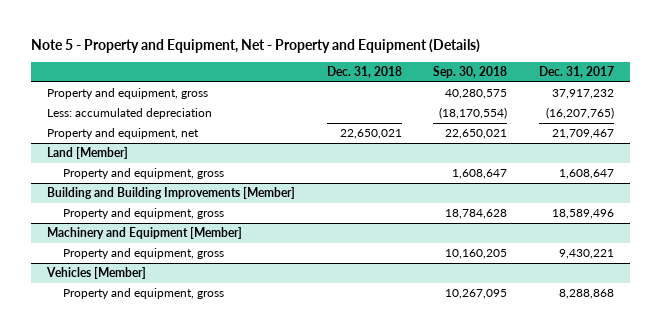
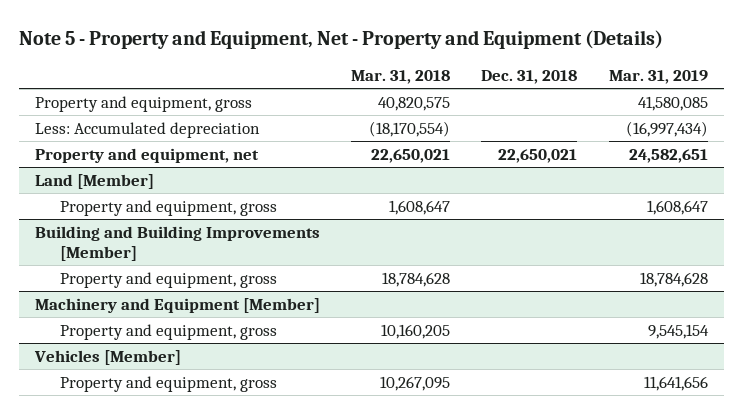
- | Dec. 31, 2018 | Sep. 30, 2018 | Dec. 31, 2017
+ | Mar. 31, 2018 | Dec. 31, 2018 | Mar. 31, 2019
- Less: accumulated depreciation | | (18,170,554) | (16,207,765)
+ Less: Accumulated depreciation | (18,170,554) | | (16,997,434)

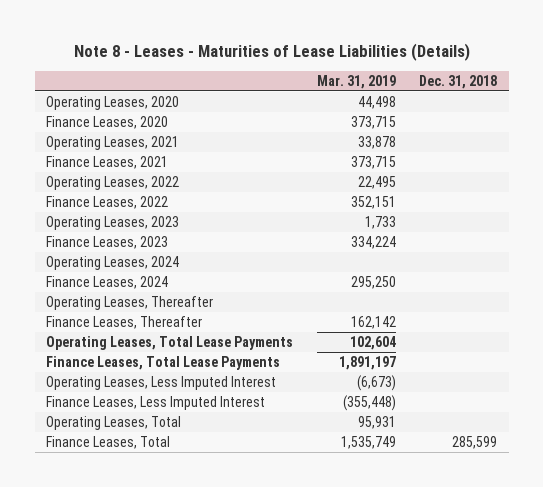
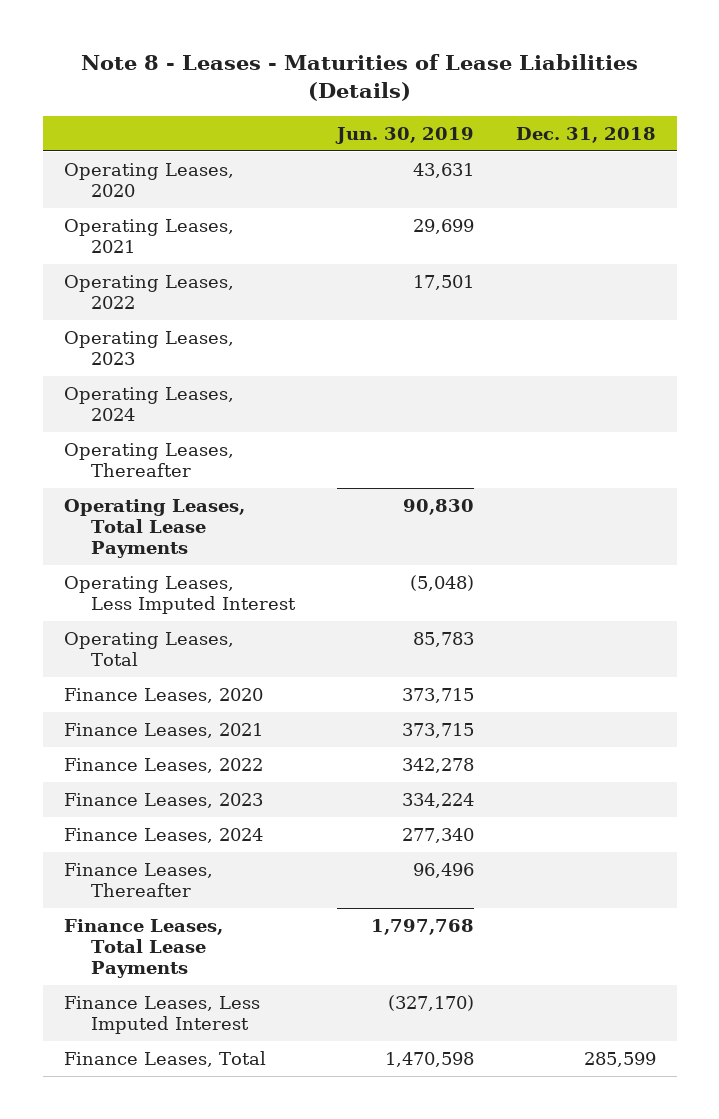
- | Mar. 31, 2019 | Dec. 31, 2018
+ | Jun. 30, 2019 | Dec. 31, 2018
moved down: Finance Leases, 2020 | 373,715 |
moved down: Finance Leases, 2021 | 373,715 |
moved down: Finance Leases, 2022 | 342,278 |
moved down: Finance Leases, 2023 | 334,224 |
moved down: Finance Leases, 2024 | 277,340 |
moved down: Finance Leases, Thereafter | 96,496 |
moved down: Finance Leases, Total Lease Payments | 1,797,768 |
moved down: Finance Leases, Less Imputed Interest | (327,170) |

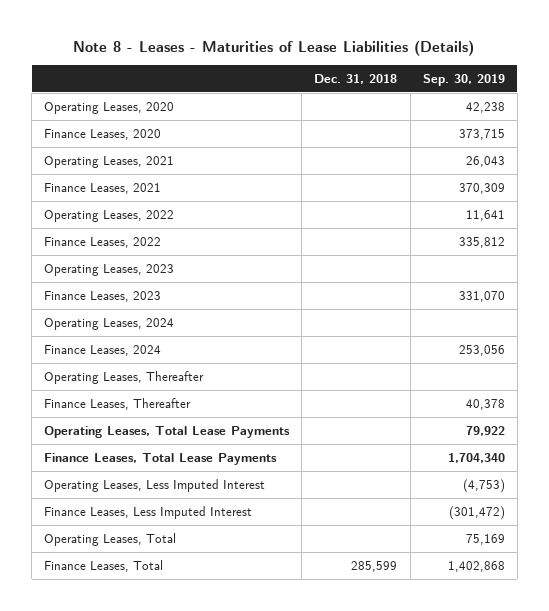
- | Jun. 30, 2019 | Dec. 31, 2018
+ | Dec. 31, 2018 | Sep. 30, 2019
moved down: Operating Leases, 2021 | | 26,043
moved down: Operating Leases, 2022 | | 11,641
moved down: Operating Leases, 2023
moved down: Operating Leases, 2024
moved down: Operating Leases, Thereafter
moved down: Operating Leases, Total Lease Payments | | 79,922
moved down: Operating Leases, Less Imputed Interest | | (4,753)
moved down: Operating Leases, Total | | 75,169

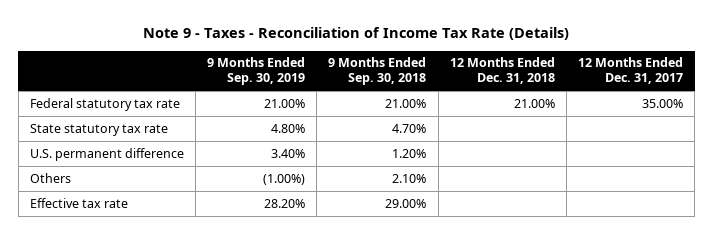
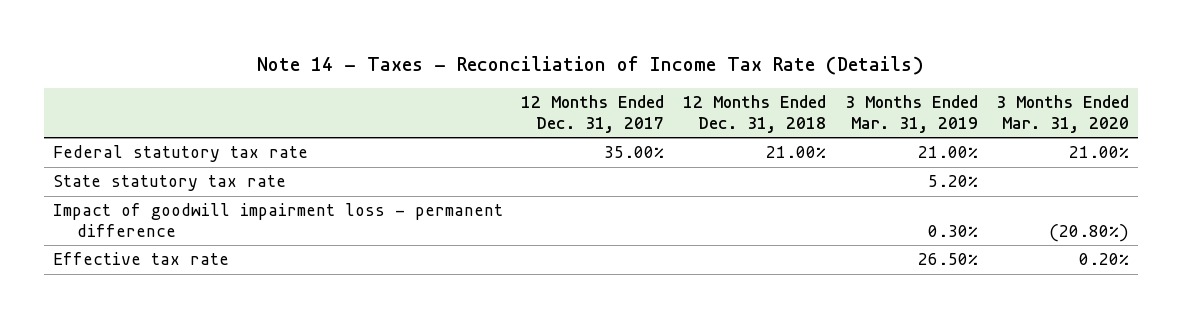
- Note 9 - Taxes - Reconciliation of Income Tax Rate (Details)
+ Note 14 - Taxes - Reconciliation of Income Tax Rate (Details)
- | 9 Months Ended Sep. 30, 2019 | 9 Months Ended Sep. 30, 2018 | 12 Months Ended Dec. 31, 2018 | 12 Months Ended Dec. 31, 2017
+ | 12 Months Ended Dec. 31, 2017 | 12 Months Ended Dec. 31, 2018 | 3 Months Ended Mar. 31, 2019 | 3 Months Ended Mar. 31, 2020
- U.S. permanent difference | 3.40% | 1.20% | |
- Others | (1.00%) | 2.10% | |
+ Impact of goodwill impairment loss - permanent difference | | | 0.30% | (20.80%)

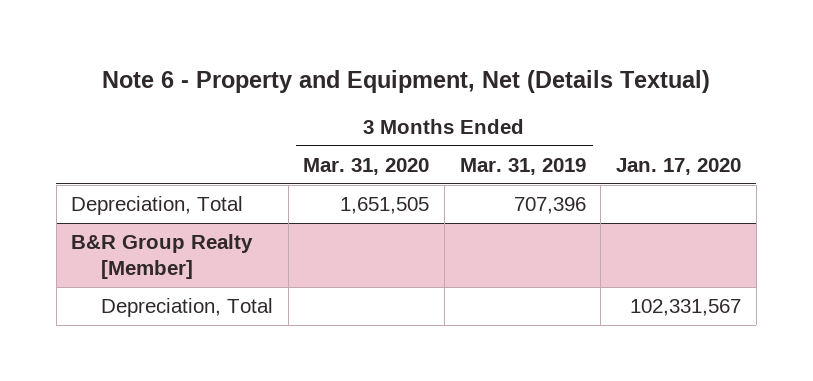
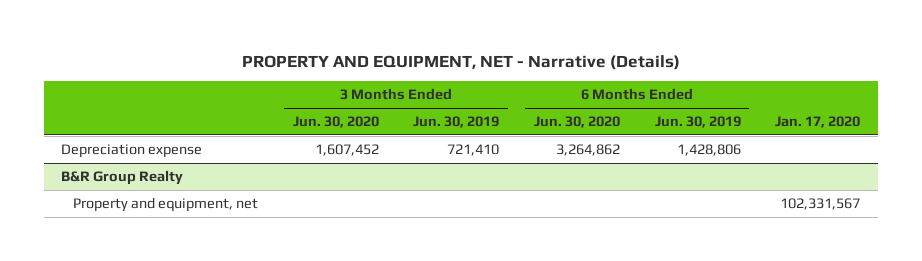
- Note 6 - Property and Equipment, Net (Details Textual)
+ PROPERTY AND EQUIPMENT, NET - Narrative (Details)
- | 3 Months Ended Mar. 31, 2020 | 3 Months Ended Mar. 31, 2019 | Jan. 17, 2020
+ | 3 Months Ended Jun. 30, 2020 | 3 Months Ended Jun. 30, 2019 | 6 Months Ended Jun. 30, 2020 | 6 Months Ended Jun. 30, 2019 | Jan. 17, 2020
- Depreciation, Total | 1,651,505 | 707,396 |
- B&R Group Realty [Member]
- Depreciation, Total | | | 102,331,567
+ Depreciation expense | 1,607,452 | 721,410 | 3,264,862 | 1,428,806 |
+ B&R Group Realty
+ Property and equipment, net | | | | | 102,331,567

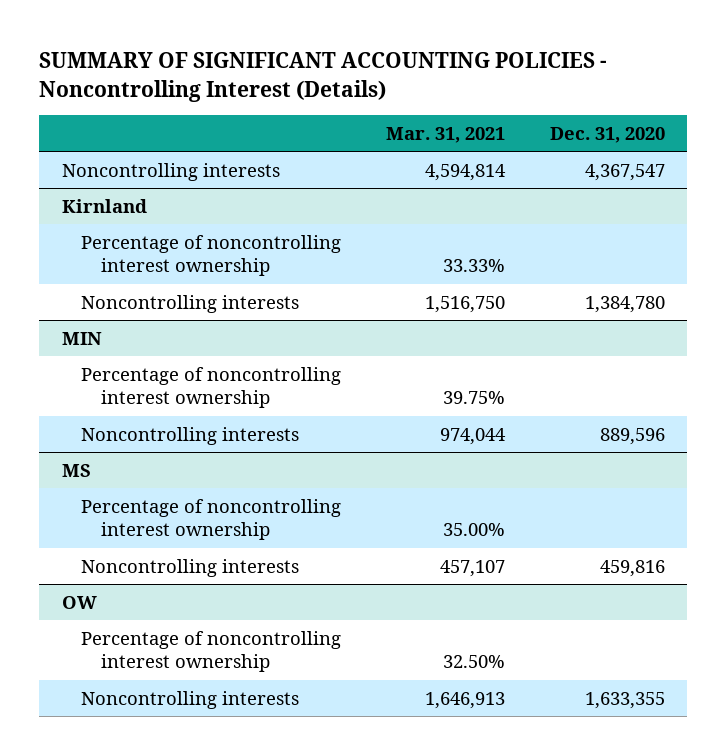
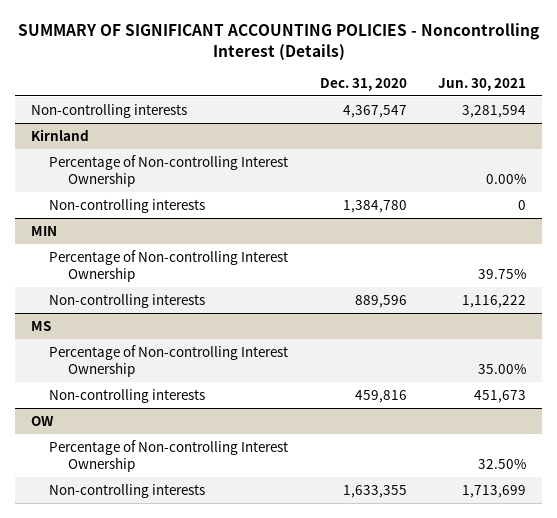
- | Mar. 31, 2021 | Dec. 31, 2020
+ | Dec. 31, 2020 | Jun. 30, 2021
- Noncontrolling interests | 4,594,814 | 4,367,547
+ Non-controlling interests | 4,367,547 | 3,281,594
@ Kirnland
- Percentage of noncontrolling interest ownership | 33.33% |
- Noncontrolling interests | 1,516,750 | 1,384,780
+ Percentage of Non-controlling Interest Ownership | | 0.00%
+ Non-controlling interests | 1,384,780 | 0
@ MIN
- Percentage of noncontrolling interest ownership | 39.75% |
- Noncontrolling interests | 974,044 | 889,596
+ Percentage of Non-controlling Interest Ownership | | 39.75%
+ Non-controlling interests | 889,596 | 1,116,222
@ MS
- Percentage of noncontrolling interest ownership | 35.00% |
- Noncontrolling interests | 457,107 | 459,816
+ Percentage of Non-controlling Interest Ownership | | 35.00%
+ Non-controlling interests | 459,816 | 451,673
@ OW
- Percentage of noncontrolling interest ownership | 32.50% |
- Noncontrolling interests | 1,646,913 | 1,633,355
+ Percentage of Non-controlling Interest Ownership | | 32.50%
+ Non-controlling interests | 1,633,355 | 1,713,699

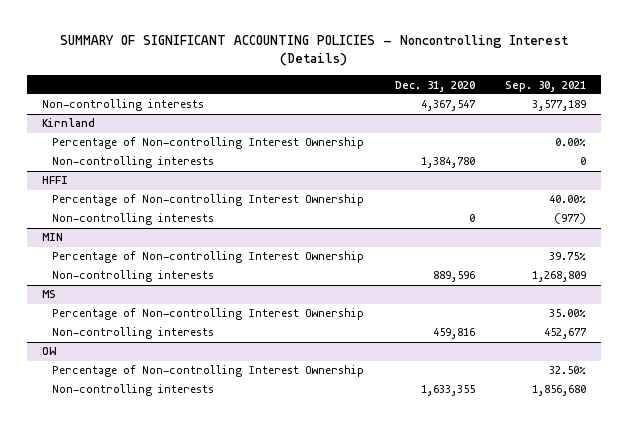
- | Dec. 31, 2020 | Jun. 30, 2021
+ | Dec. 31, 2020 | Sep. 30, 2021
+ HFFI
+ Percentage of Non-controlling Interest Ownership | | 40.00%
+ Non-controlling interests | 0 | (977)

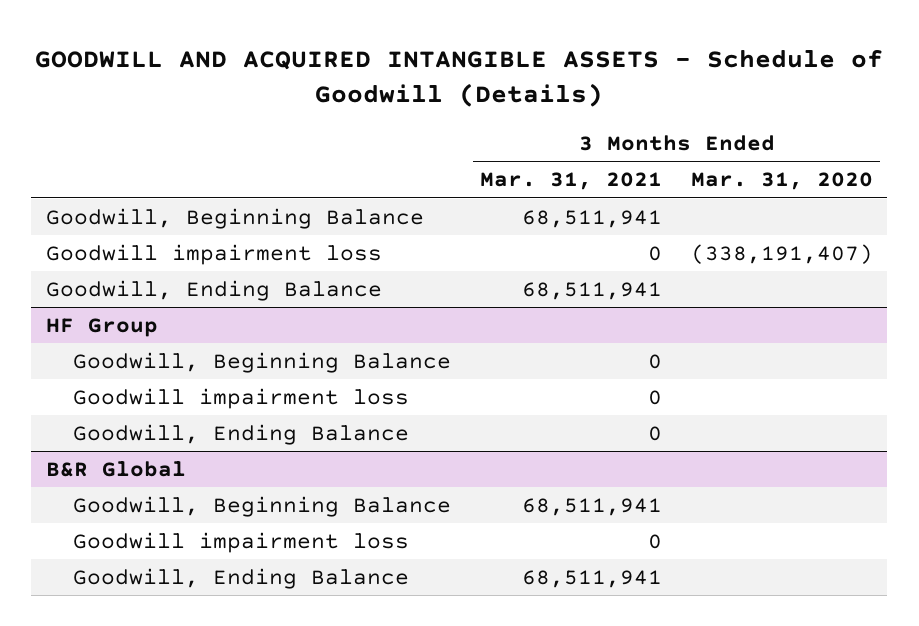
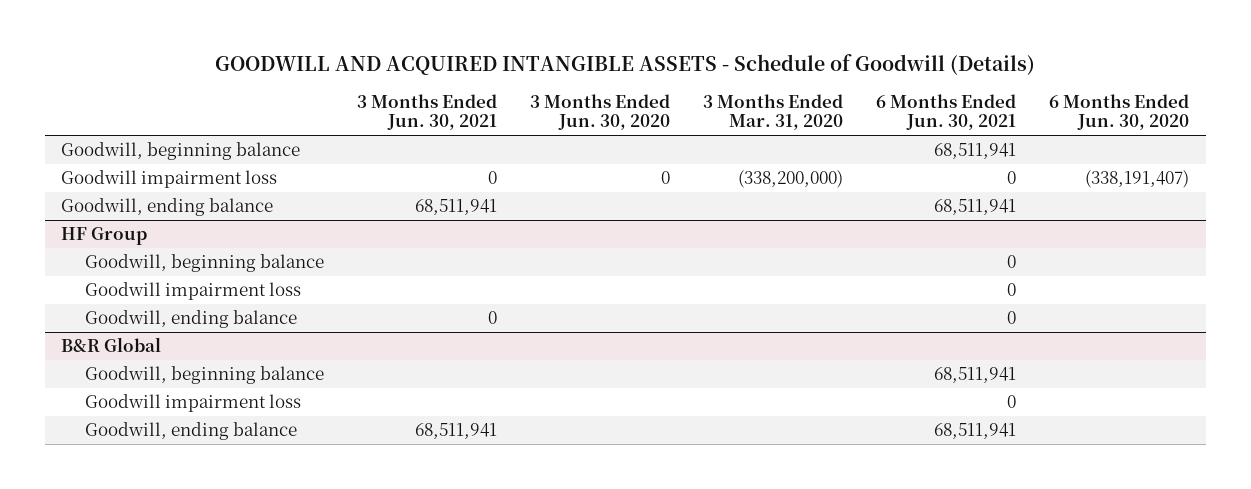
- | 3 Months Ended Mar. 31, 2021 | 3 Months Ended Mar. 31, 2020
+ | 3 Months Ended Jun. 30, 2021 | 3 Months Ended Jun. 30, 2020 | 3 Months Ended Mar. 31, 2020 | 6 Months Ended Jun. 30, 2021 | 6 Months Ended Jun. 30, 2020
- Goodwill, Beginning Balance | 68,511,941 |
- Goodwill impairment loss | 0 | (338,191,407)
- Goodwill, Ending Balance | 68,511,941 |
+ Goodwill, beginning balance | | | | 68,511,941 |
+ Goodwill impairment loss | 0 | 0 | (338,200,000) | 0 | (338,191,407)
+ Goodwill, ending balance | 68,511,941 | | | 68,511,941 |
@ HF Group
- Goodwill, Beginning Balance | 0 |
+ Goodwill, beginning balance | | | | 0 |
- Goodwill, Ending Balance | 0 |
+ Goodwill, ending balance | 0 | | | 0 |
@ B&R Global
- Goodwill, Beginning Balance | 68,511,941 |
+ Goodwill, beginning balance | | | | 68,511,941 |
- Goodwill, Ending Balance | 68,511,941 |
+ Goodwill, ending balance | 68,511,941 | | | 68,511,941 |

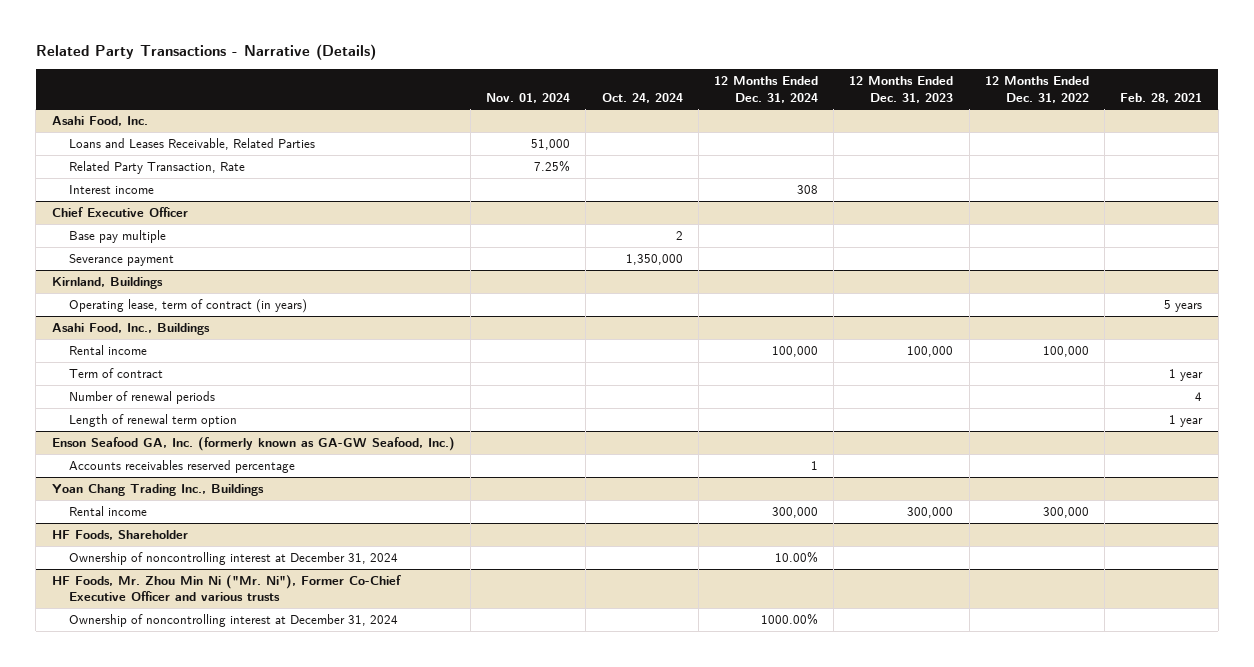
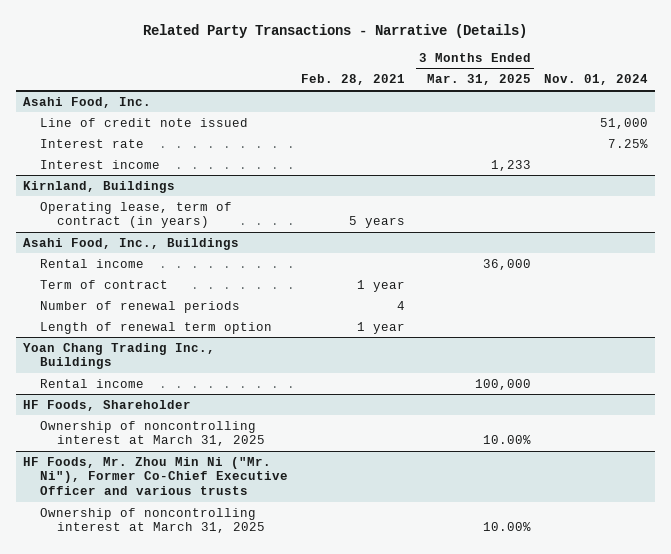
- | Nov. 01, 2024 | Oct. 24, 2024 | 12 Months Ended Dec. 31, 2024 | 12 Months Ended Dec. 31, 2023 | 12 Months Ended Dec. 31, 2022 | Feb. 28, 2021
+ | Feb. 28, 2021 | 3 Months Ended Mar. 31, 2025 | Nov. 01, 2024
@ Asahi Food, Inc.
- Loans and Leases Receivable, Related Parties | 51,000 | | | | |
- Related Party Transaction, Rate | 7.25% | | | | |
+ Line of credit note issued | | | 51,000
+ Interest rate | | | 7.25%
- Chief Executive Officer
- Base pay multiple | | 2 | | | |
- Severance payment | | 1,350,000 | | | |
- Enson Seafood GA, Inc. (formerly known as GA-GW Seafood, Inc.)
- Accounts receivables reserved percentage | | | 1 | | |
@ HF Foods, Shareholder
- Ownership of noncontrolling interest at December 31, 2024 | | | 10.00% | | |
+ Ownership of noncontrolling interest at March 31, 2025 | | 10.00% |
@ HF Foods, Mr. Zhou Min Ni ("Mr. Ni"), Former Co-Chief Executive Officer and various trusts
- Ownership of noncontrolling interest at December 31, 2024 | | | 1000.00% | | |
+ Ownership of noncontrolling interest at March 31, 2025 | | 10.00% |

